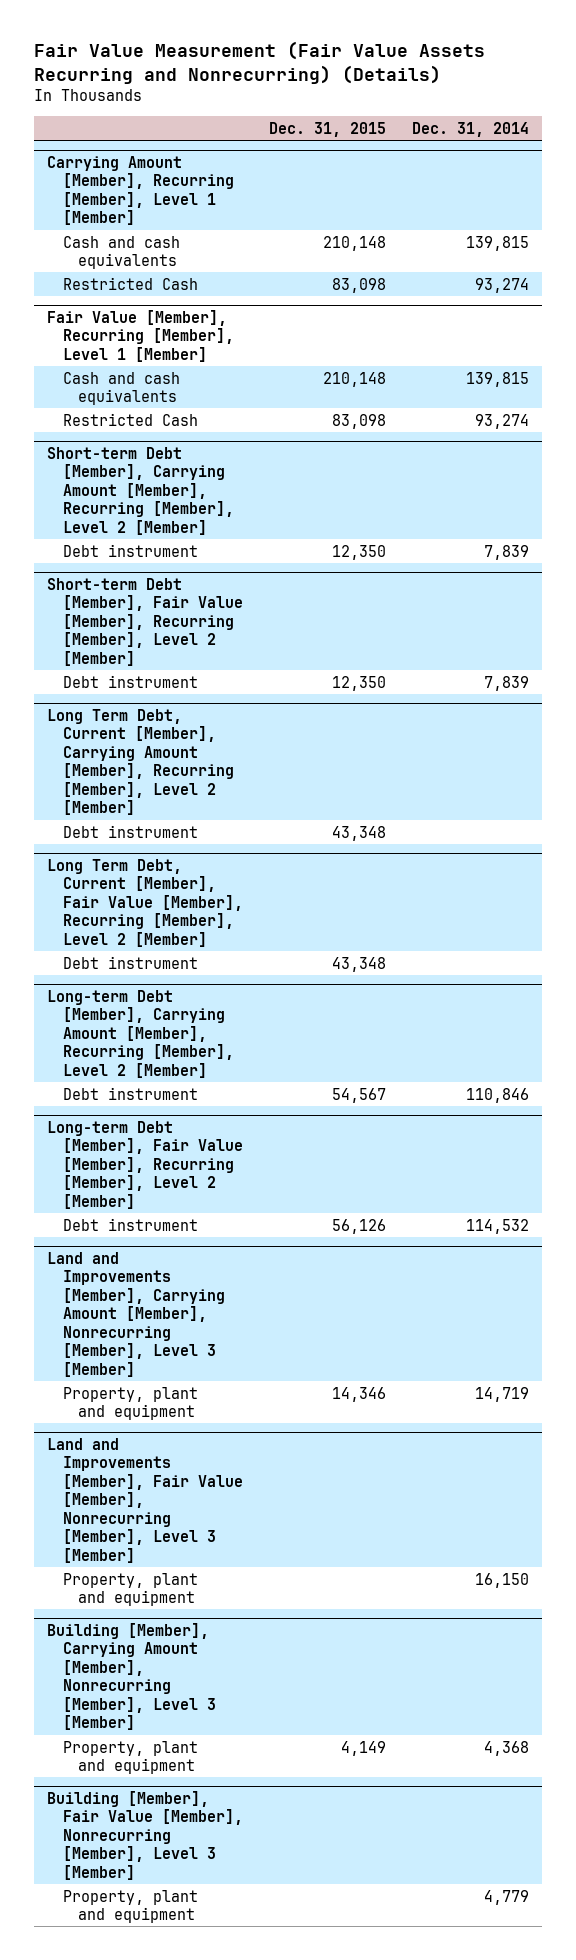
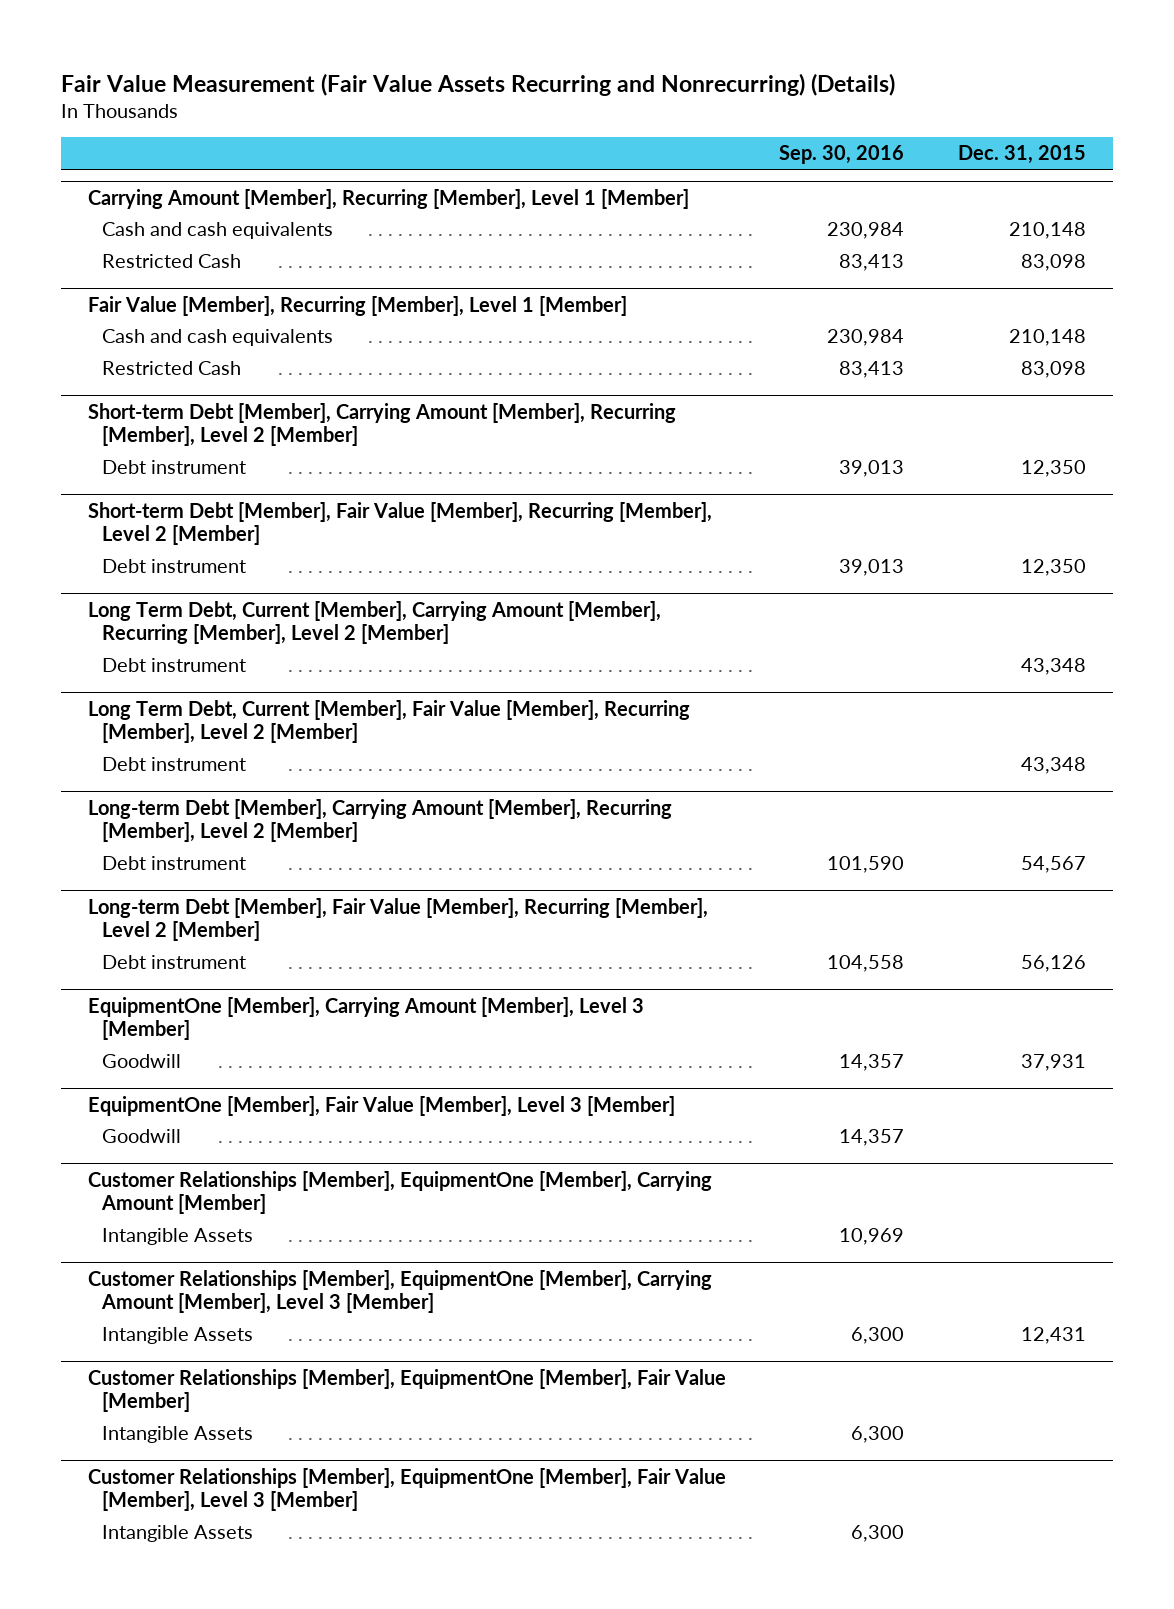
- | Dec. 31, 2015 | Dec. 31, 2014
+ | Sep. 30, 2016 | Dec. 31, 2015
- Land and Improvements [Member], Carrying Amount [Member], Nonrecurring [Member], Level 3 [Member]
- Property, plant and equipment | 14,346 | 14,719
- Land and Improvements [Member], Fair Value [Member], Nonrecurring [Member], Level 3 [Member]
- Property, plant and equipment | | 16,150
- Building [Member], Carrying Amount [Member], Nonrecurring [Member], Level 3 [Member]
- Property, plant and equipment | 4,149 | 4,368
- Building [Member], Fair Value [Member], Nonrecurring [Member], Level 3 [Member]
- Property, plant and equipment | | 4,779
+ EquipmentOne [Member], Carrying Amount [Member], Level 3 [Member]
+ Goodwill | 14,357 | 37,931
+ EquipmentOne [Member], Fair Value [Member], Level 3 [Member]
+ Goodwill | 14,357 |
+ Customer Relationships [Member], EquipmentOne [Member], Carrying Amount [Member]
+ Intangible Assets | 10,969 |
+ Customer Relationships [Member], EquipmentOne [Member], Carrying Amount [Member], Level 3 [Member]
+ Intangible Assets | 6,300 | 12,431
+ Customer Relationships [Member], EquipmentOne [Member], Fair Value [Member]
+ Intangible Assets | 6,300 |
+ Customer Relationships [Member], EquipmentOne [Member], Fair Value [Member], Level 3 [Member]
+ Intangible Assets | 6,300 |

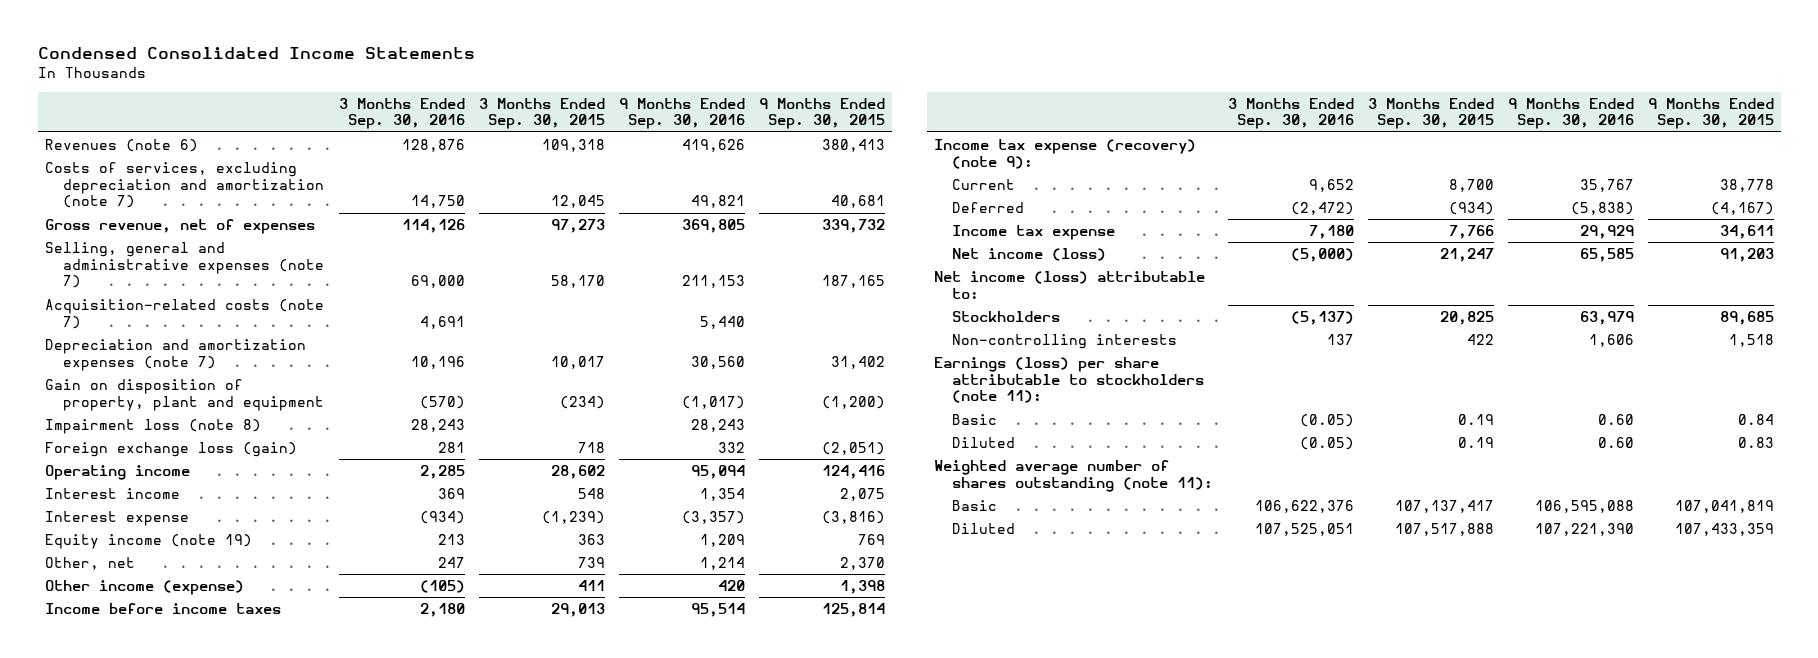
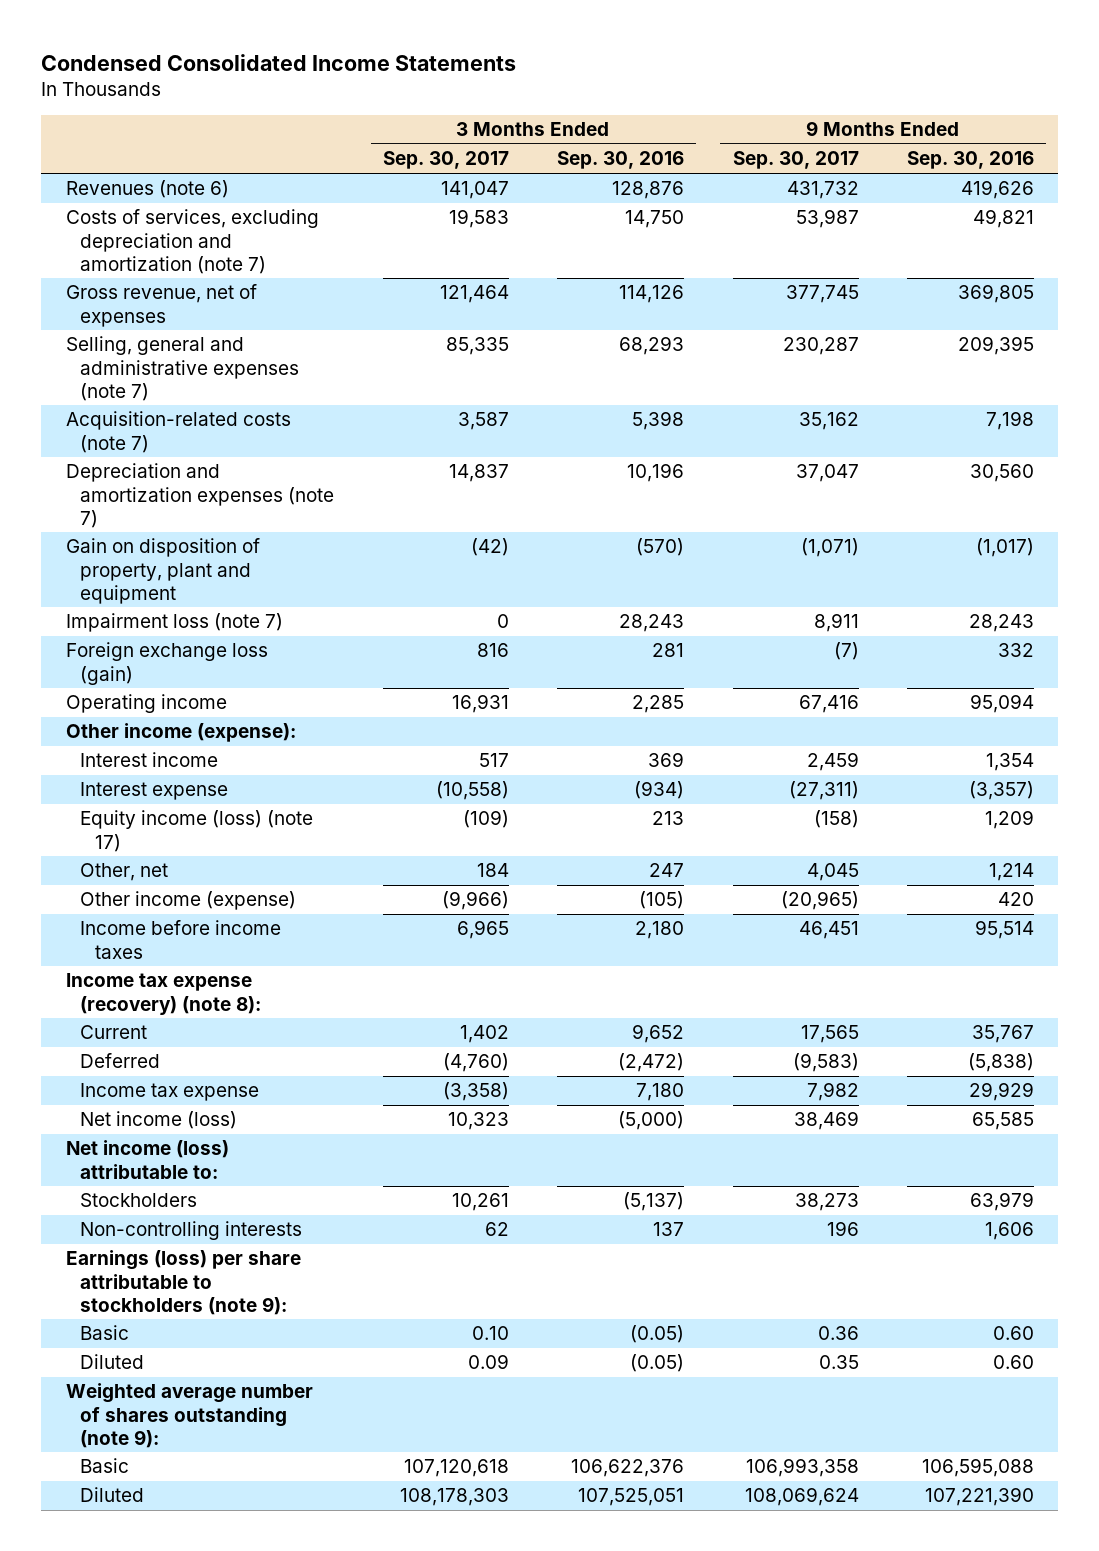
- | 3 Months Ended Sep. 30, 2016 | 3 Months Ended Sep. 30, 2015 | 9 Months Ended Sep. 30, 2016 | 9 Months Ended Sep. 30, 2015
+ | 3 Months Ended Sep. 30, 2017 | 3 Months Ended Sep. 30, 2016 | 9 Months Ended Sep. 30, 2017 | 9 Months Ended Sep. 30, 2016
- Selling, general and administrative expenses (note 7) | 69,000 | 58,170 | 211,153 | 187,165
- Acquisition-related costs (note 7) | 4,691 | | 5,440 |
+ Selling, general and administrative expenses (note 7) | 85,335 | 68,293 | 230,287 | 209,395
+ Acquisition-related costs (note 7) | 3,587 | 5,398 | 35,162 | 7,198
- Impairment loss (note 8) | 28,243 | | 28,243 |
+ Impairment loss (note 7) | 0 | 28,243 | 8,911 | 28,243
+ Other income (expense):
- Equity income (note 19) | 213 | 363 | 1,209 | 769
+ Equity income (loss) (note 17) | (109) | 213 | (158) | 1,209
- Income tax expense (recovery) (note 9):
+ Income tax expense (recovery) (note 8):
- Earnings (loss) per share attributable to stockholders (note 11):
+ Earnings (loss) per share attributable to stockholders (note 9):
- Weighted average number of shares outstanding (note 11):
+ Weighted average number of shares outstanding (note 9):

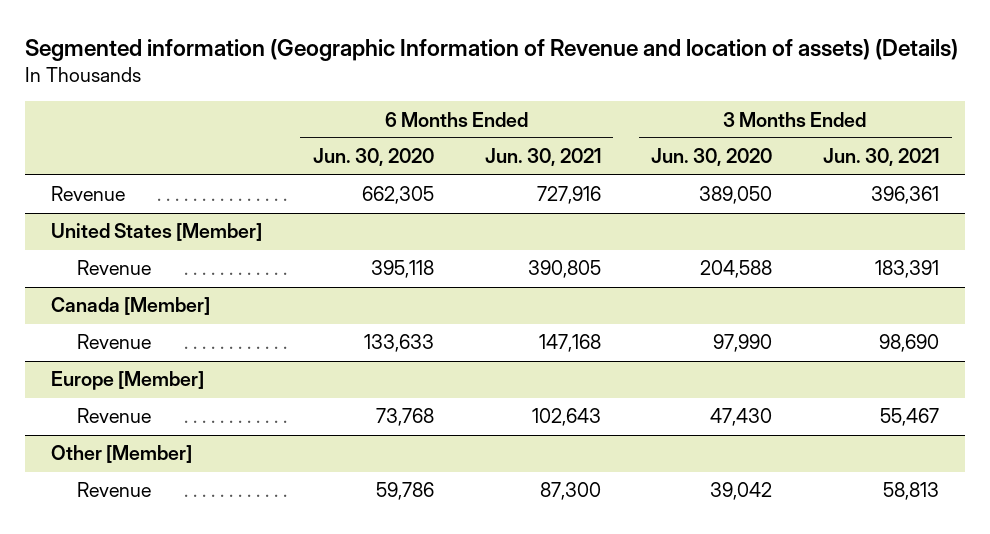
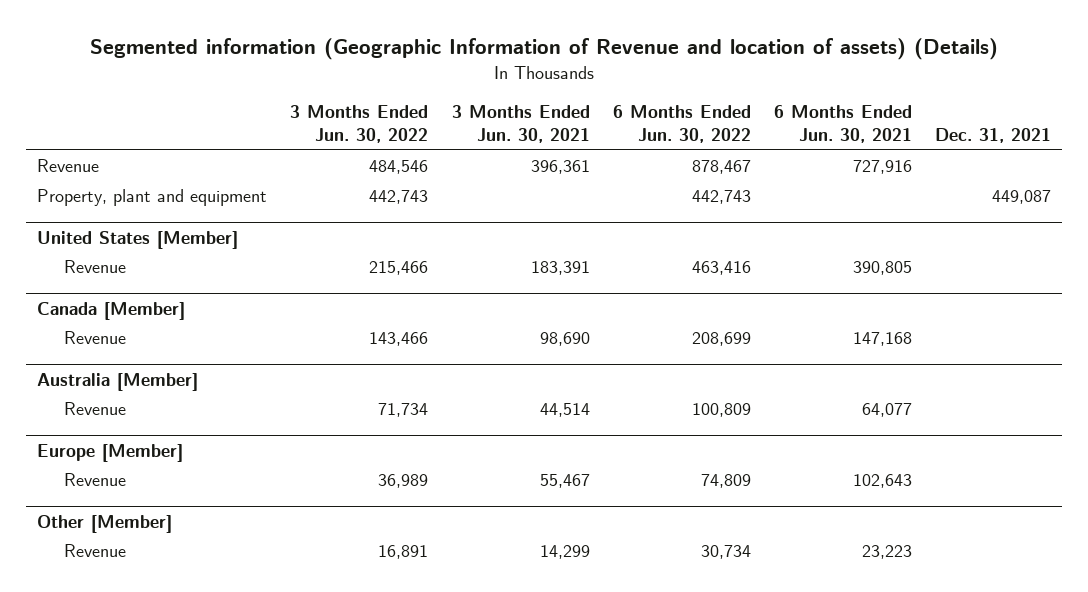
- | 6 Months Ended Jun. 30, 2020 | 6 Months Ended Jun. 30, 2021 | 3 Months Ended Jun. 30, 2020 | 3 Months Ended Jun. 30, 2021
+ | 3 Months Ended Jun. 30, 2022 | 3 Months Ended Jun. 30, 2021 | 6 Months Ended Jun. 30, 2022 | 6 Months Ended Jun. 30, 2021 | Dec. 31, 2021
+ Property, plant and equipment | 442,743 | | 442,743 | | 449,087
+ Australia [Member]
+ Revenue | 71,734 | 44,514 | 100,809 | 64,077 |
@ Other [Member]
- Revenue | 59,786 | 87,300 | 39,042 | 58,813
+ Revenue | 16,891 | 14,299 | 30,734 | 23,223 |

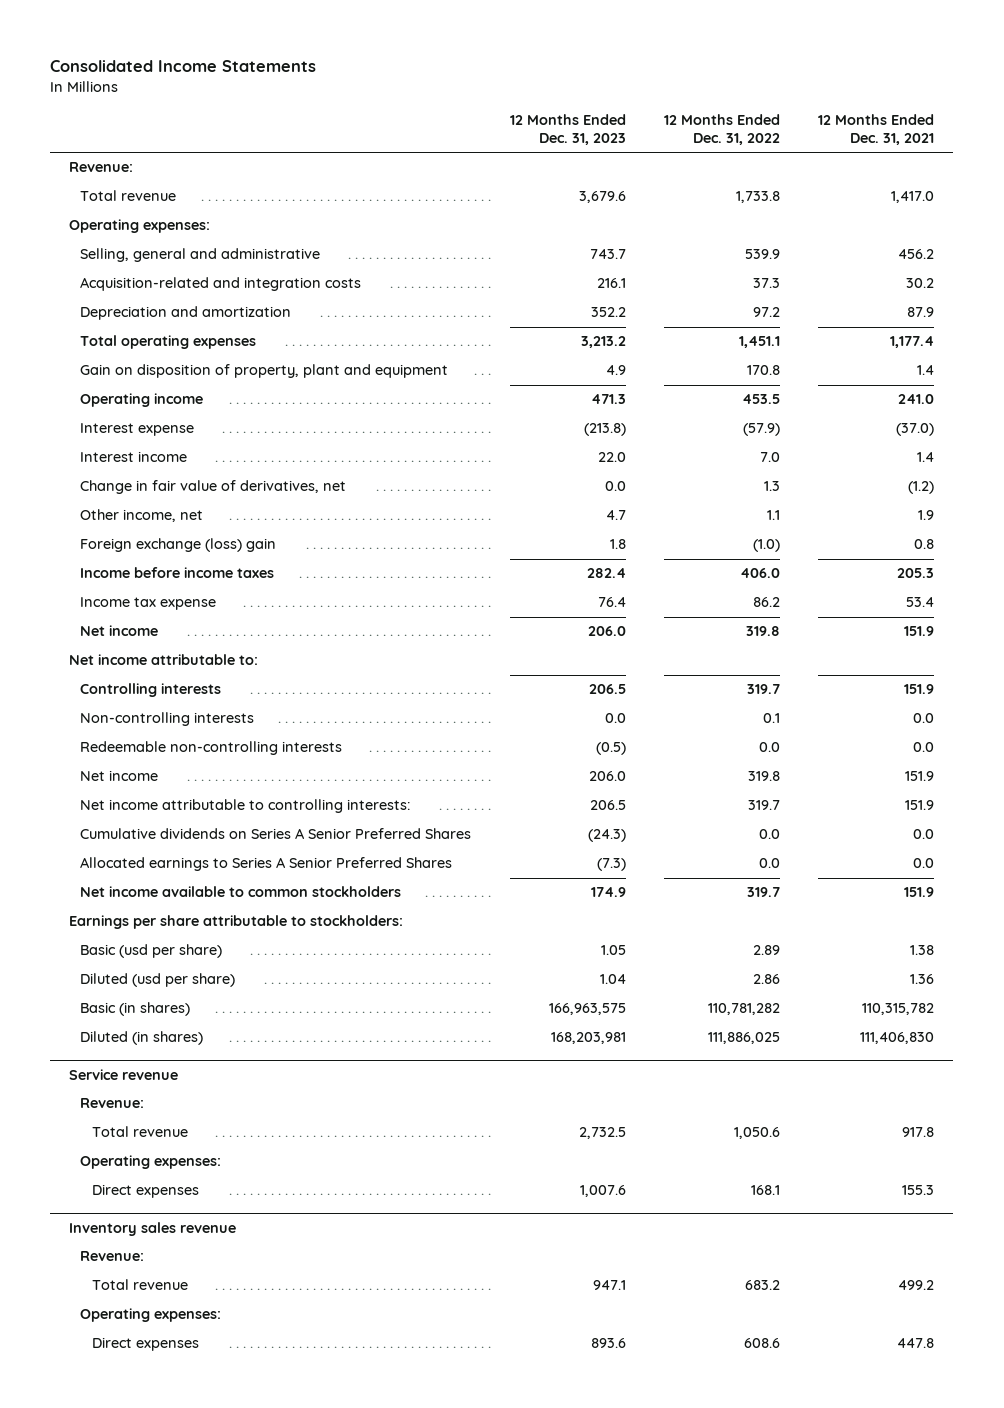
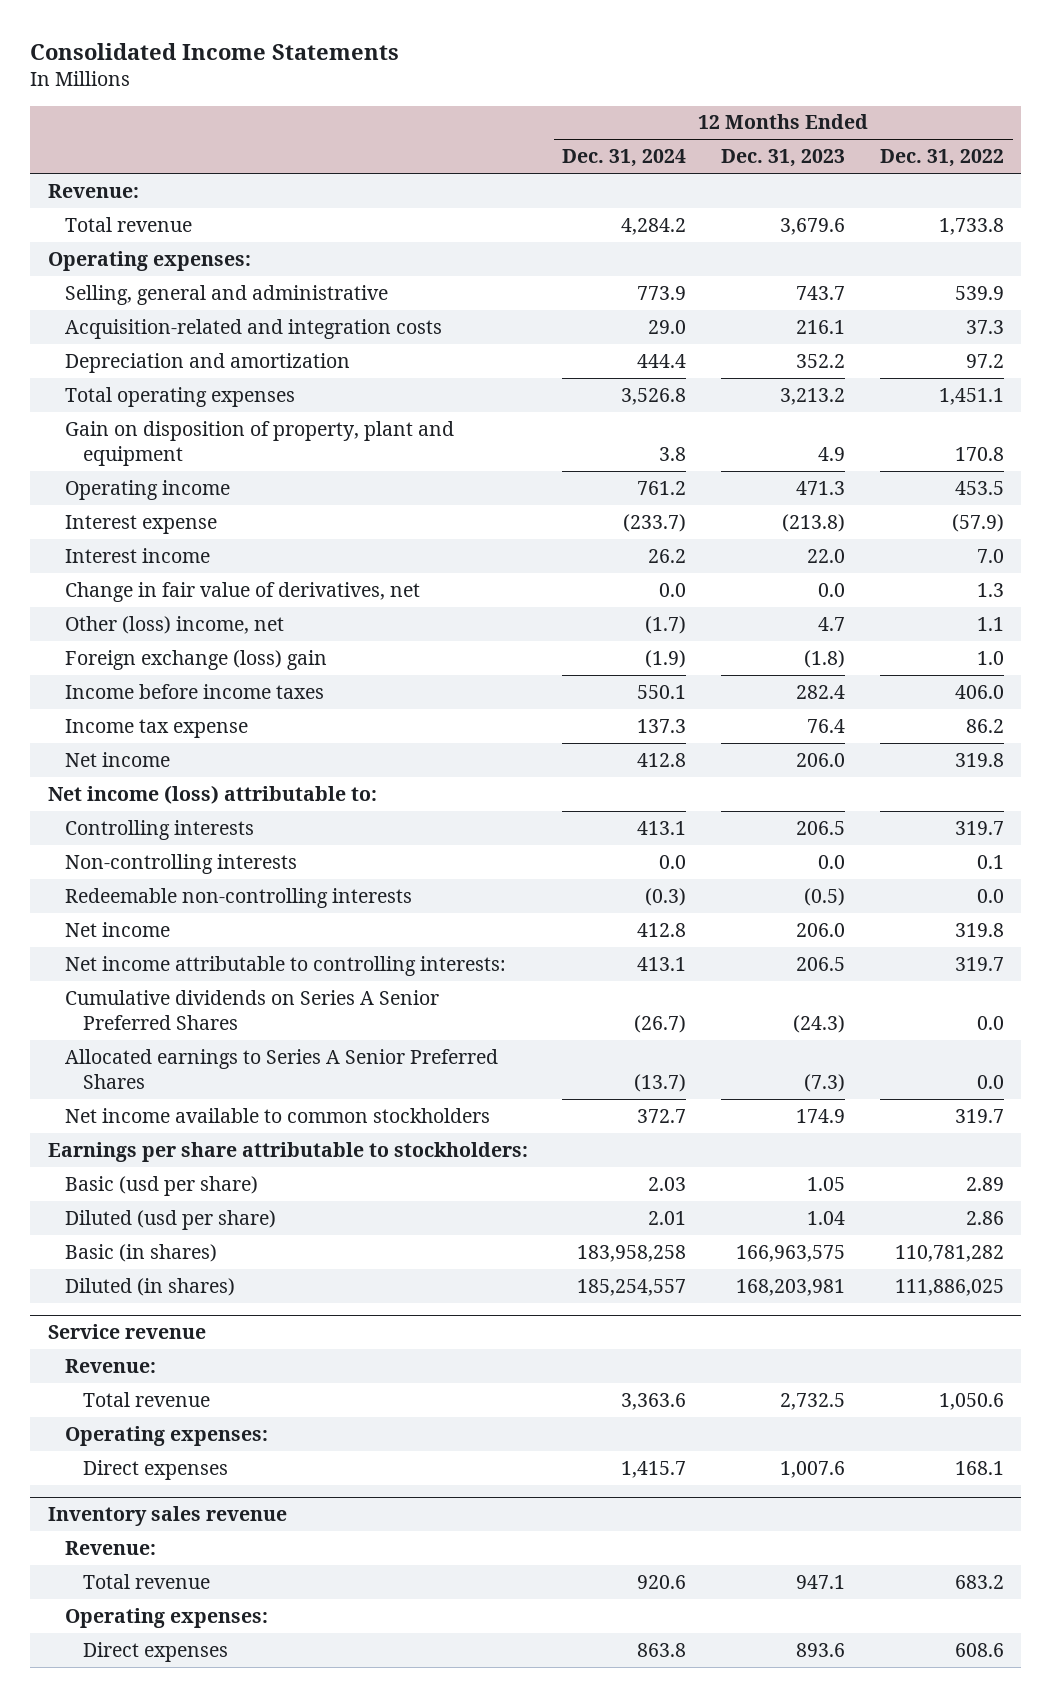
- | 12 Months Ended Dec. 31, 2023 | 12 Months Ended Dec. 31, 2022 | 12 Months Ended Dec. 31, 2021
+ | 12 Months Ended Dec. 31, 2024 | 12 Months Ended Dec. 31, 2023 | 12 Months Ended Dec. 31, 2022
- Other income, net | 4.7 | 1.1 | 1.9
- Foreign exchange (loss) gain | 1.8 | (1.0) | 0.8
+ Other (loss) income, net | (1.7) | 4.7 | 1.1
+ Foreign exchange (loss) gain | (1.9) | (1.8) | 1.0
- Net income attributable to:
+ Net income (loss) attributable to:

